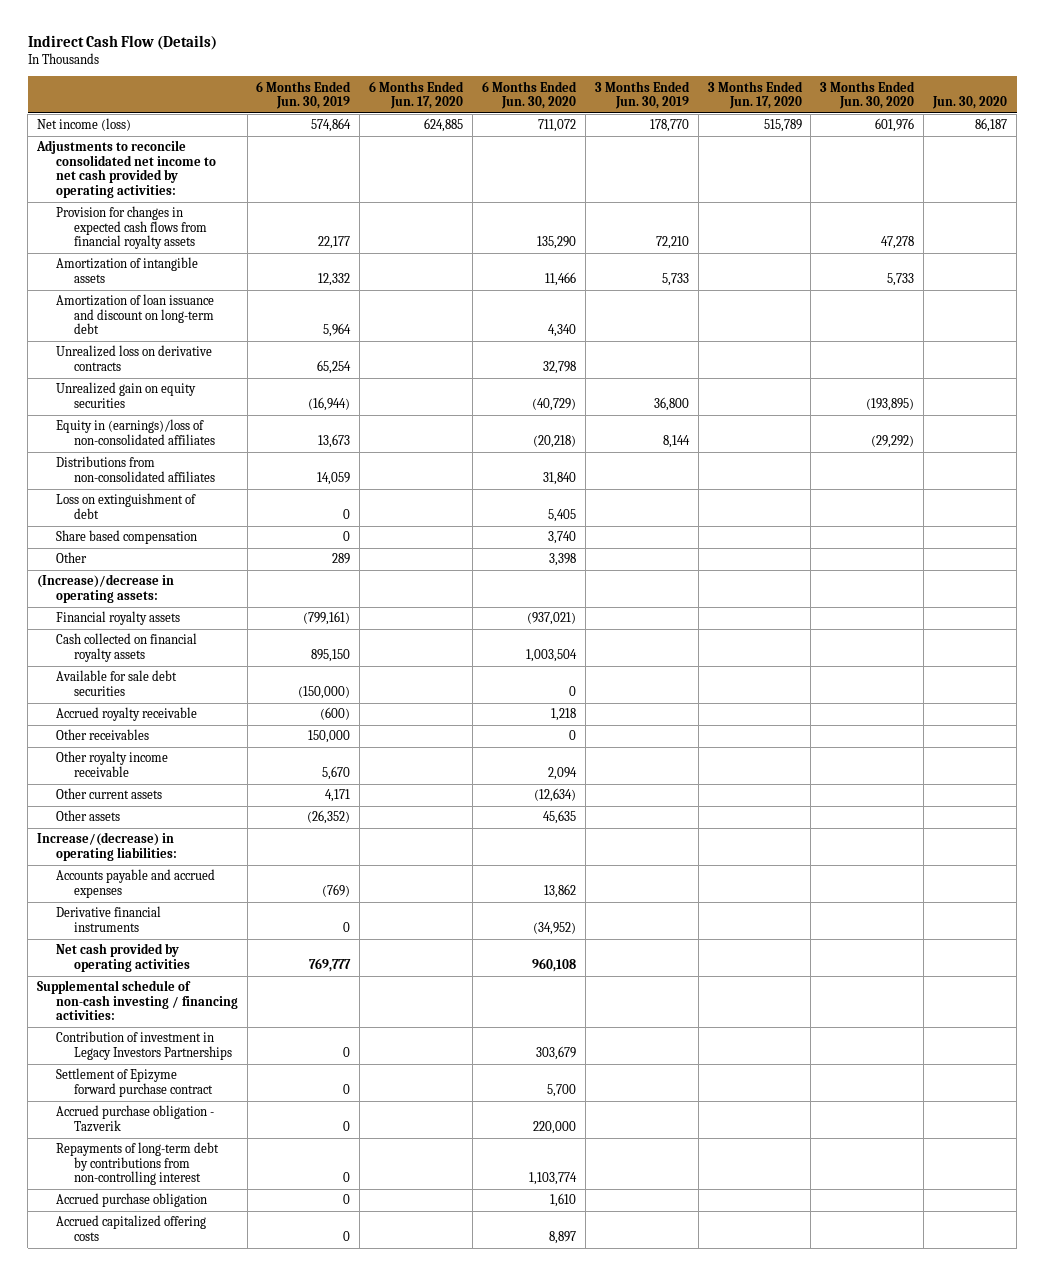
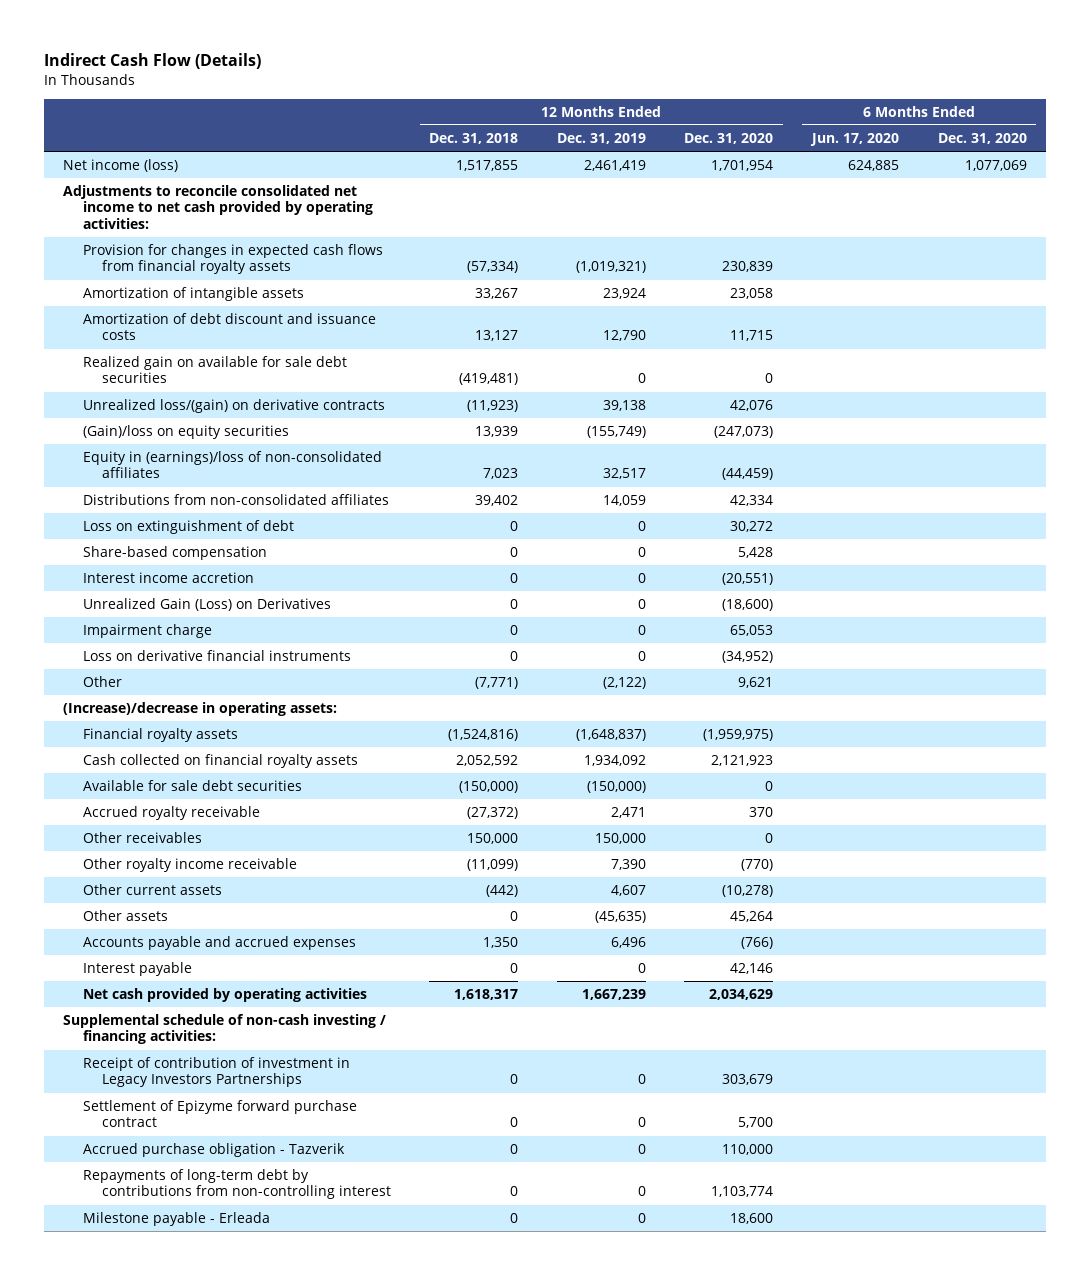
- | 6 Months Ended Jun. 30, 2019 | 6 Months Ended Jun. 17, 2020 | 6 Months Ended Jun. 30, 2020 | 3 Months Ended Jun. 30, 2019 | 3 Months Ended Jun. 17, 2020 | 3 Months Ended Jun. 30, 2020 | Jun. 30, 2020
+ | 12 Months Ended Dec. 31, 2018 | 12 Months Ended Dec. 31, 2019 | 12 Months Ended Dec. 31, 2020 | 6 Months Ended Jun. 17, 2020 | 6 Months Ended Dec. 31, 2020
- Amortization of loan issuance and discount on long-term debt | 5,964 | | 4,340 | | | |
- Unrealized loss on derivative contracts | 65,254 | | 32,798 | | | |
- Unrealized gain on equity securities | (16,944) | | (40,729) | 36,800 | | (193,895) |
+ Amortization of debt discount and issuance costs | 13,127 | 12,790 | 11,715 | |
+ Realized gain on available for sale debt securities | (419,481) | 0 | 0 | |
+ Unrealized loss/(gain) on derivative contracts | (11,923) | 39,138 | 42,076 | |
+ (Gain)/loss on equity securities | 13,939 | (155,749) | (247,073) | |
- Share based compensation | 0 | | 3,740 | | | |
+ Share-based compensation | 0 | 0 | 5,428 | |
+ Interest income accretion | 0 | 0 | (20,551) | |
+ Unrealized Gain (Loss) on Derivatives | 0 | 0 | (18,600) | |
+ Impairment charge | 0 | 0 | 65,053 | |
+ Loss on derivative financial instruments | 0 | 0 | (34,952) | |
- Increase/(decrease) in operating liabilities:
- Derivative financial instruments | 0 | | (34,952) | | | |
+ Interest payable | 0 | 0 | 42,146 | |
- Contribution of investment in Legacy Investors Partnerships | 0 | | 303,679 | | | |
+ Receipt of contribution of investment in Legacy Investors Partnerships | 0 | 0 | 303,679 | |
- Accrued purchase obligation | 0 | | 1,610 | | | |
- Accrued capitalized offering costs | 0 | | 8,897 | | | |
+ Milestone payable - Erleada | 0 | 0 | 18,600 | |

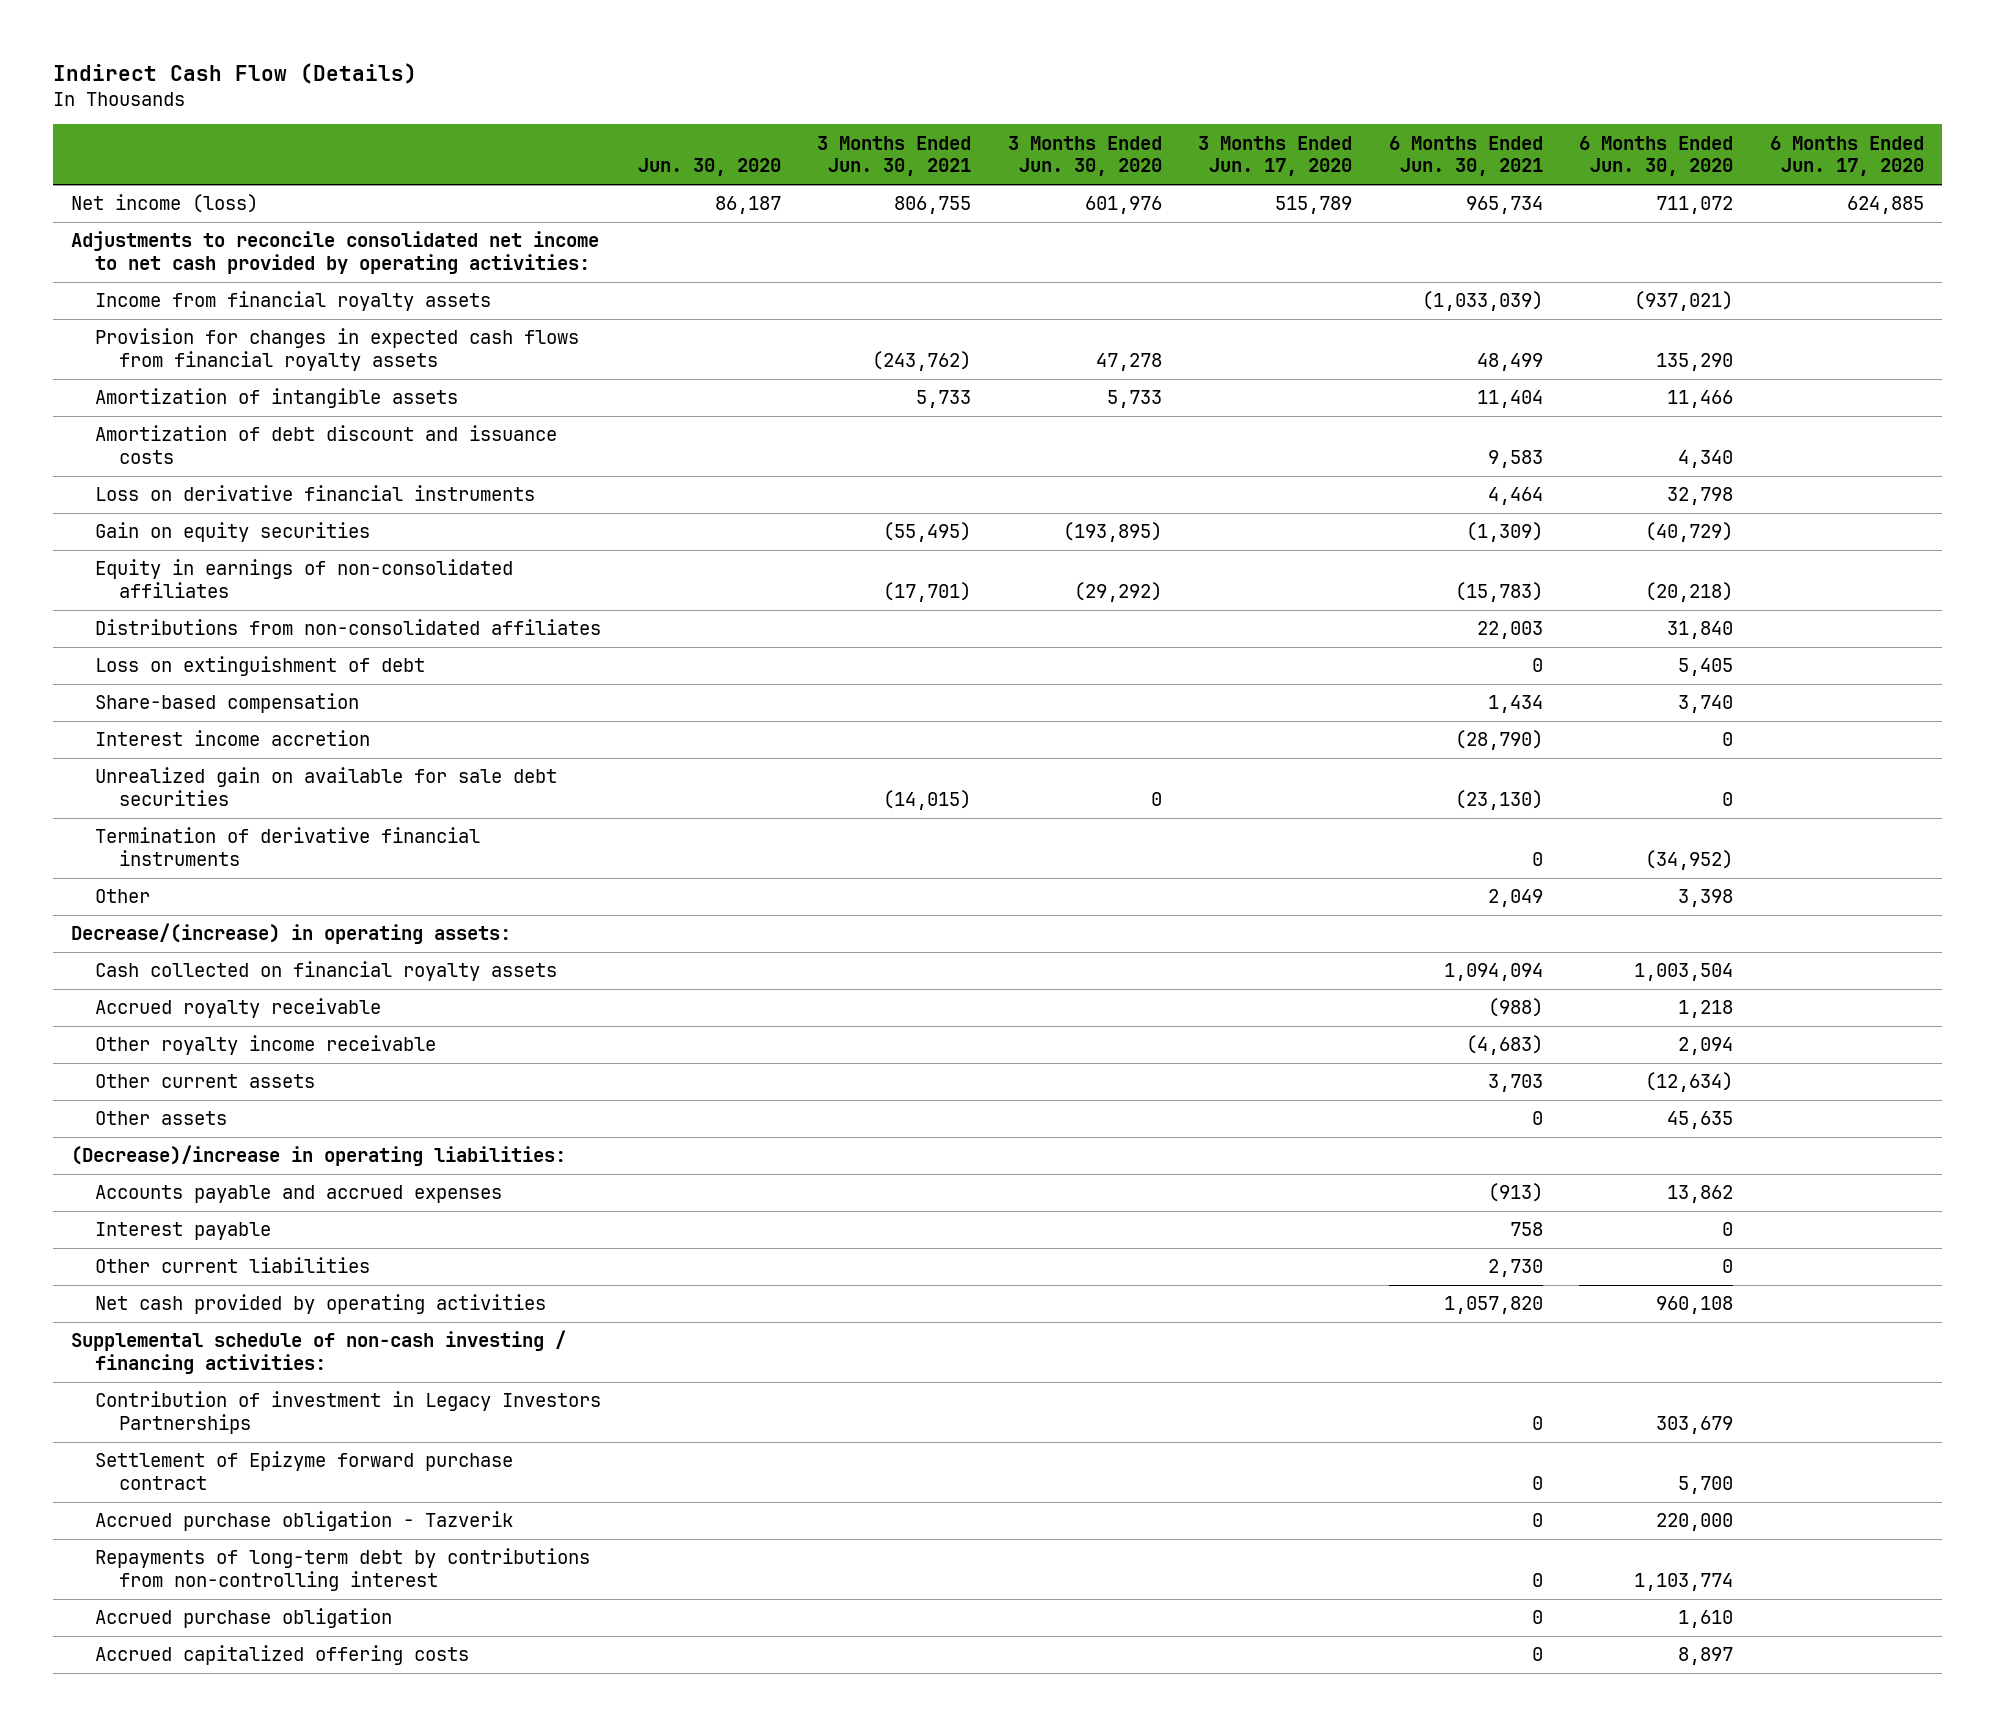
- | 12 Months Ended Dec. 31, 2018 | 12 Months Ended Dec. 31, 2019 | 12 Months Ended Dec. 31, 2020 | 6 Months Ended Jun. 17, 2020 | 6 Months Ended Dec. 31, 2020
+ | Jun. 30, 2020 | 3 Months Ended Jun. 30, 2021 | 3 Months Ended Jun. 30, 2020 | 3 Months Ended Jun. 17, 2020 | 6 Months Ended Jun. 30, 2021 | 6 Months Ended Jun. 30, 2020 | 6 Months Ended Jun. 17, 2020
+ Income from financial royalty assets | | | | | (1,033,039) | (937,021) |
- Realized gain on available for sale debt securities | (419,481) | 0 | 0 | |
- Unrealized loss/(gain) on derivative contracts | (11,923) | 39,138 | 42,076 | |
- (Gain)/loss on equity securities | 13,939 | (155,749) | (247,073) | |
- Equity in (earnings)/loss of non-consolidated affiliates | 7,023 | 32,517 | (44,459) | |
moved up: Loss on derivative financial instruments | | | | | 4,464 | 32,798 |
+ Gain on equity securities | | (55,495) | (193,895) | | (1,309) | (40,729) |
+ Equity in earnings of non-consolidated affiliates | | (17,701) | (29,292) | | (15,783) | (20,218) |
- Unrealized Gain (Loss) on Derivatives | 0 | 0 | (18,600) | |
- Impairment charge | 0 | 0 | 65,053 | |
+ Unrealized gain on available for sale debt securities | | (14,015) | 0 | | (23,130) | 0 |
+ Termination of derivative financial instruments | | | | | 0 | (34,952) |
- (Increase)/decrease in operating assets:
- Financial royalty assets | (1,524,816) | (1,648,837) | (1,959,975) | |
+ Decrease/(increase) in operating assets:
- Available for sale debt securities | (150,000) | (150,000) | 0 | |
- Other receivables | 150,000 | 150,000 | 0 | |
+ (Decrease)/increase in operating liabilities:
+ Other current liabilities | | | | | 2,730 | 0 |
- Receipt of contribution of investment in Legacy Investors Partnerships | 0 | 0 | 303,679 | |
+ Contribution of investment in Legacy Investors Partnerships | | | | | 0 | 303,679 |
- Milestone payable - Erleada | 0 | 0 | 18,600 | |
+ Accrued purchase obligation | | | | | 0 | 1,610 |
+ Accrued capitalized offering costs | | | | | 0 | 8,897 |

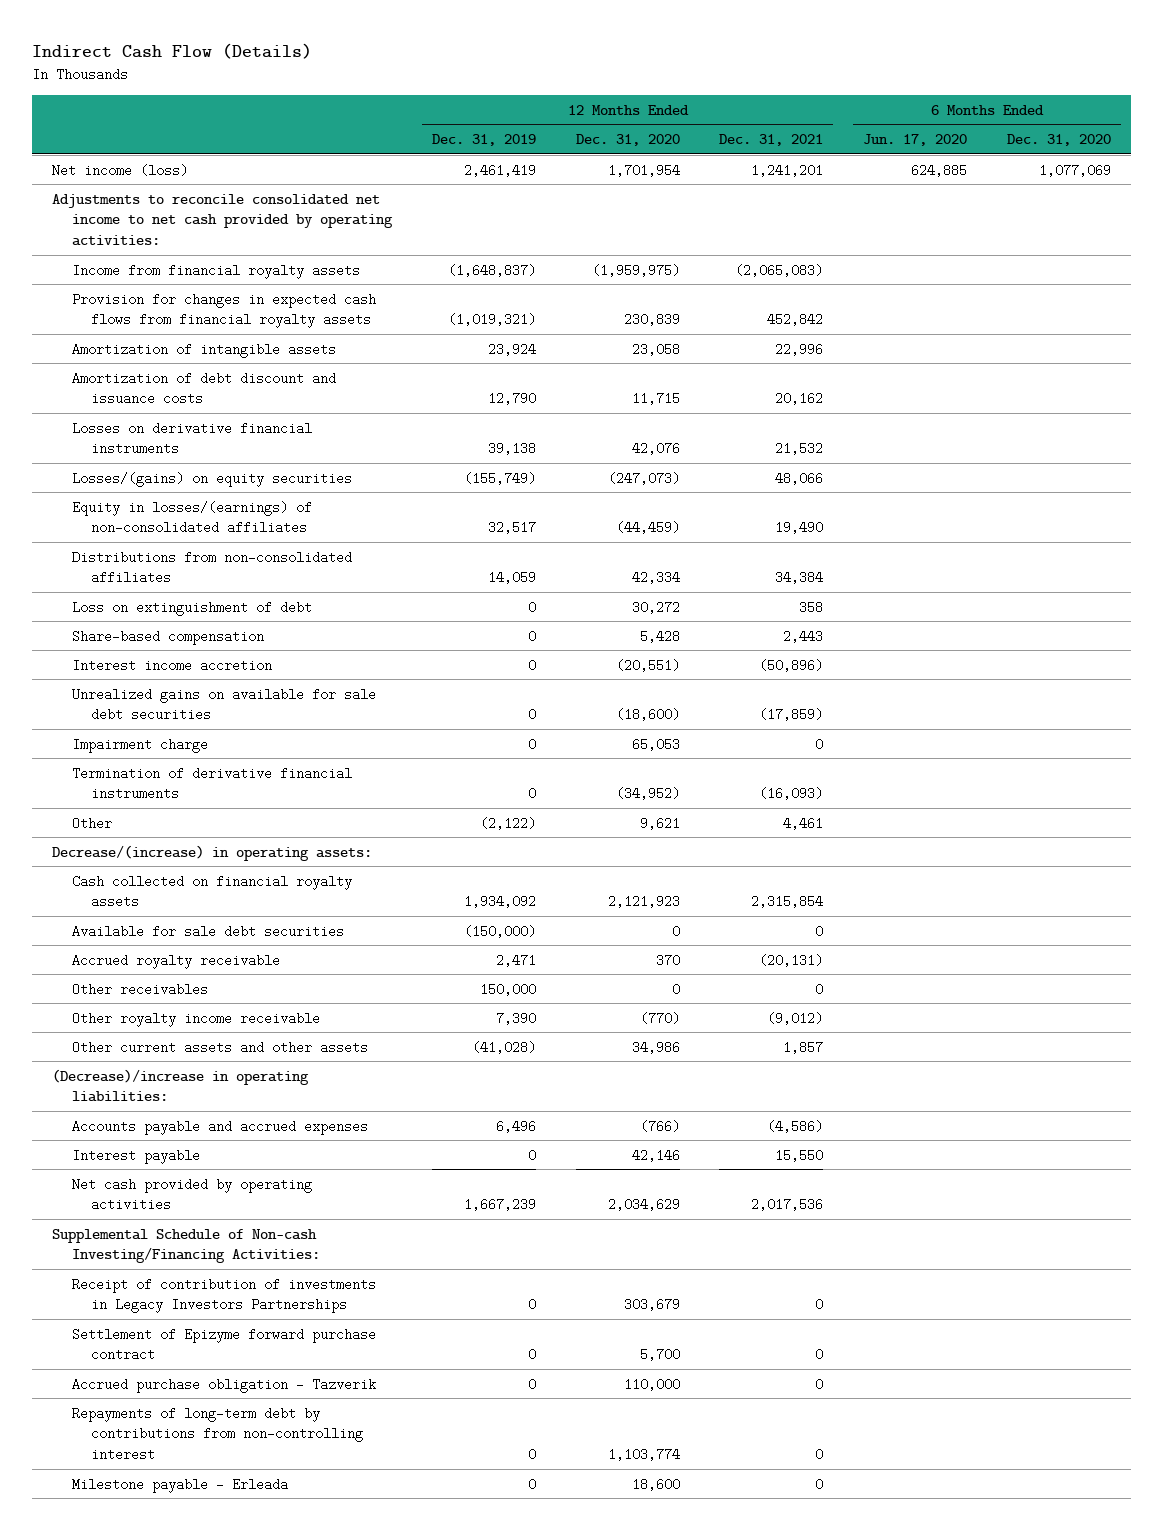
- | Jun. 30, 2020 | 3 Months Ended Jun. 30, 2021 | 3 Months Ended Jun. 30, 2020 | 3 Months Ended Jun. 17, 2020 | 6 Months Ended Jun. 30, 2021 | 6 Months Ended Jun. 30, 2020 | 6 Months Ended Jun. 17, 2020
+ | 12 Months Ended Dec. 31, 2019 | 12 Months Ended Dec. 31, 2020 | 12 Months Ended Dec. 31, 2021 | 6 Months Ended Jun. 17, 2020 | 6 Months Ended Dec. 31, 2020
- Loss on derivative financial instruments | | | | | 4,464 | 32,798 |
- Gain on equity securities | | (55,495) | (193,895) | | (1,309) | (40,729) |
- Equity in earnings of non-consolidated affiliates | | (17,701) | (29,292) | | (15,783) | (20,218) |
+ Losses on derivative financial instruments | 39,138 | 42,076 | 21,532 | |
+ Losses/(gains) on equity securities | (155,749) | (247,073) | 48,066 | |
+ Equity in losses/(earnings) of non-consolidated affiliates | 32,517 | (44,459) | 19,490 | |
- Unrealized gain on available for sale debt securities | | (14,015) | 0 | | (23,130) | 0 |
+ Unrealized gains on available for sale debt securities | 0 | (18,600) | (17,859) | |
+ Impairment charge | 0 | 65,053 | 0 | |
+ Available for sale debt securities | (150,000) | 0 | 0 | |
+ Other receivables | 150,000 | 0 | 0 | |
- Other current assets | | | | | 3,703 | (12,634) |
- Other assets | | | | | 0 | 45,635 |
+ Other current assets and other assets | (41,028) | 34,986 | 1,857 | |
- Other current liabilities | | | | | 2,730 | 0 |
- Supplemental schedule of non-cash investing / financing activities:
- Contribution of investment in Legacy Investors Partnerships | | | | | 0 | 303,679 |
+ Supplemental Schedule of Non-cash Investing/Financing Activities:
+ Receipt of contribution of investments in Legacy Investors Partnerships | 0 | 303,679 | 0 | |
- Accrued purchase obligation | | | | | 0 | 1,610 |
- Accrued capitalized offering costs | | | | | 0 | 8,897 |
+ Milestone payable - Erleada | 0 | 18,600 | 0 | |

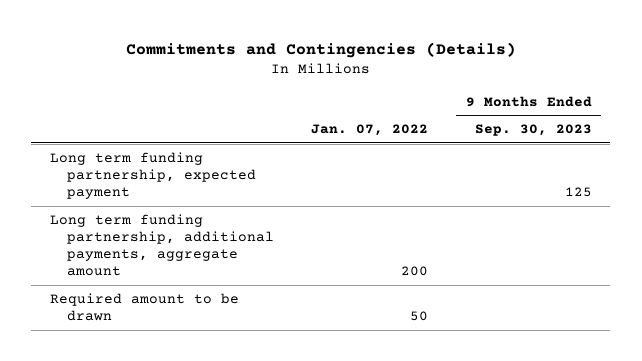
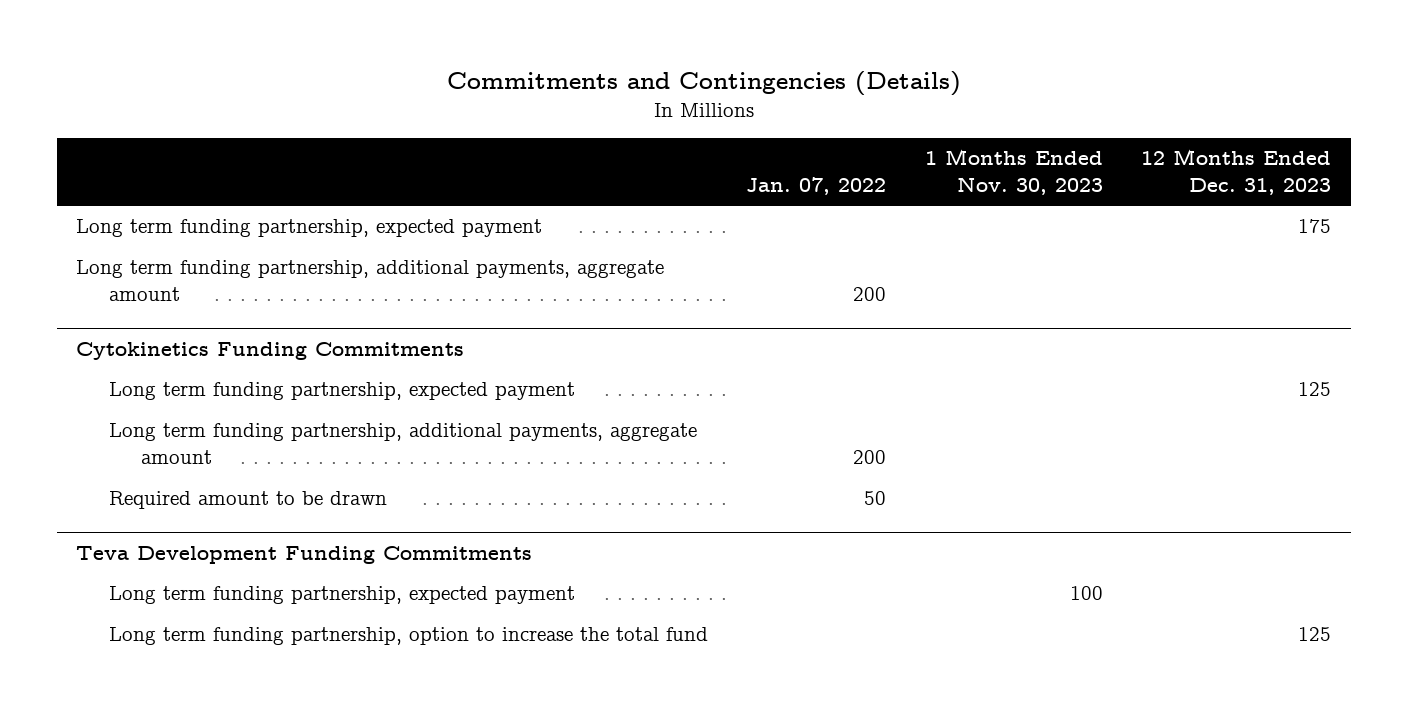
- | Jan. 07, 2022 | 9 Months Ended Sep. 30, 2023
+ | Jan. 07, 2022 | 1 Months Ended Nov. 30, 2023 | 12 Months Ended Dec. 31, 2023
- Required amount to be drawn | 50 |
+ Cytokinetics Funding Commitments
+ Long term funding partnership, expected payment | | | 125
+ Long term funding partnership, additional payments, aggregate amount | 200 | |
+ Required amount to be drawn | 50 | |
+ Teva Development Funding Commitments
+ Long term funding partnership, expected payment | | 100 |
+ Long term funding partnership, option to increase the total fund | | | 125

